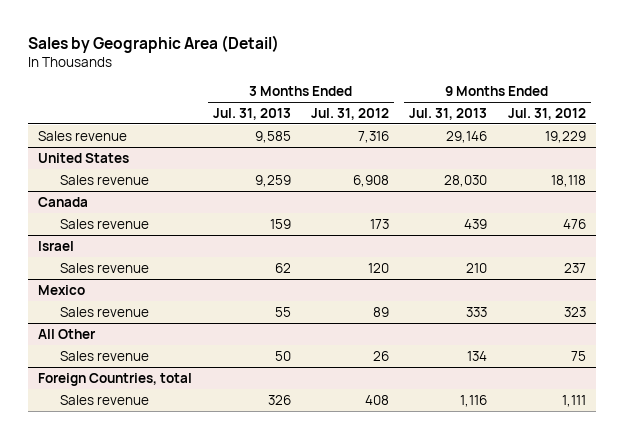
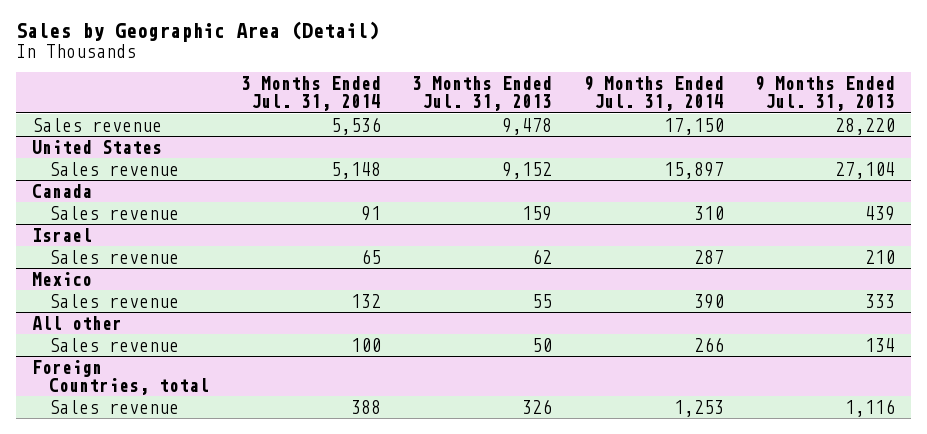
- | 3 Months Ended Jul. 31, 2013 | 3 Months Ended Jul. 31, 2012 | 9 Months Ended Jul. 31, 2013 | 9 Months Ended Jul. 31, 2012
+ | 3 Months Ended Jul. 31, 2014 | 3 Months Ended Jul. 31, 2013 | 9 Months Ended Jul. 31, 2014 | 9 Months Ended Jul. 31, 2013
- Sales revenue | 9,585 | 7,316 | 29,146 | 19,229
+ Sales revenue | 5,536 | 9,478 | 17,150 | 28,220
@ United States
- Sales revenue | 9,259 | 6,908 | 28,030 | 18,118
+ Sales revenue | 5,148 | 9,152 | 15,897 | 27,104
- All Other
+ All other

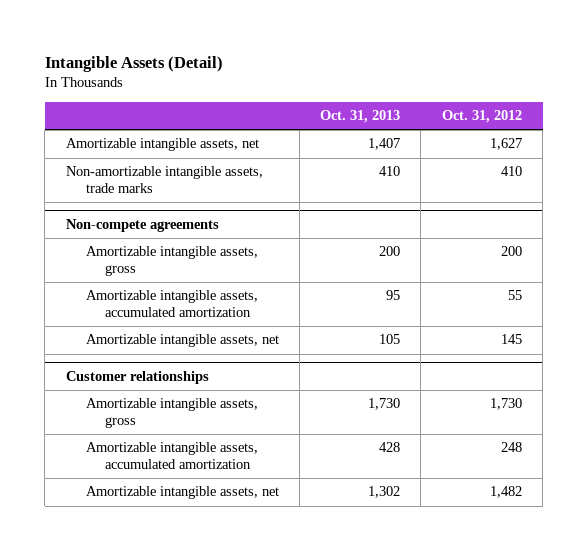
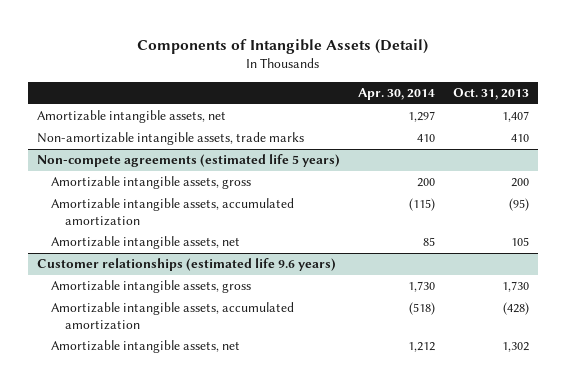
- Intangible Assets (Detail)
+ Components of Intangible Assets (Detail)
- | Oct. 31, 2013 | Oct. 31, 2012
+ | Apr. 30, 2014 | Oct. 31, 2013
- Non-compete agreements
+ Non-compete agreements (estimated life 5 years)
- Amortizable intangible assets, accumulated amortization | 95 | 55
+ Amortizable intangible assets, accumulated amortization | (115) | (95)
- Customer relationships
+ Customer relationships (estimated life 9.6 years)
- Amortizable intangible assets, accumulated amortization | 428 | 248
+ Amortizable intangible assets, accumulated amortization | (518) | (428)

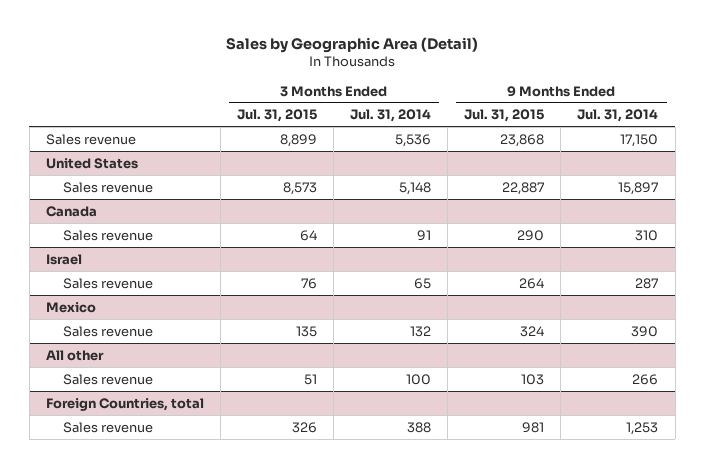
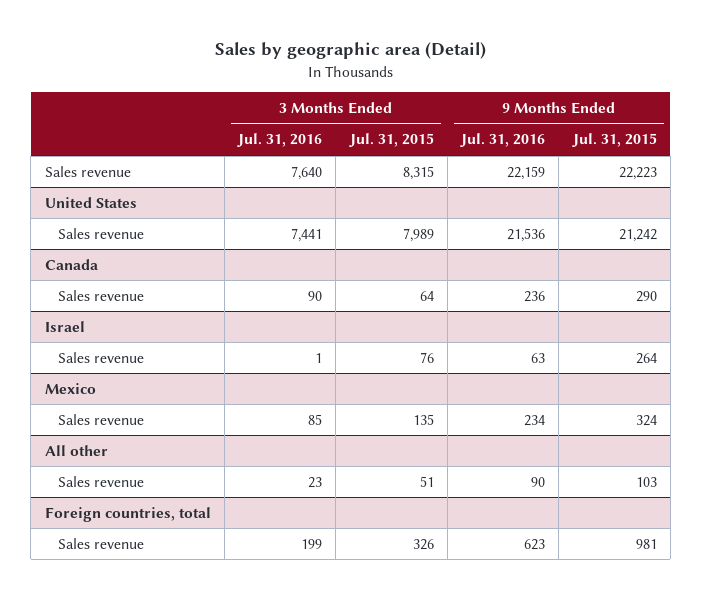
- Sales by Geographic Area (Detail)
+ Sales by geographic area (Detail)
- | 3 Months Ended Jul. 31, 2015 | 3 Months Ended Jul. 31, 2014 | 9 Months Ended Jul. 31, 2015 | 9 Months Ended Jul. 31, 2014
+ | 3 Months Ended Jul. 31, 2016 | 3 Months Ended Jul. 31, 2015 | 9 Months Ended Jul. 31, 2016 | 9 Months Ended Jul. 31, 2015
- Sales revenue | 8,899 | 5,536 | 23,868 | 17,150
+ Sales revenue | 7,640 | 8,315 | 22,159 | 22,223
@ United States
- Sales revenue | 8,573 | 5,148 | 22,887 | 15,897
+ Sales revenue | 7,441 | 7,989 | 21,536 | 21,242
- Foreign Countries, total
+ Foreign countries, total

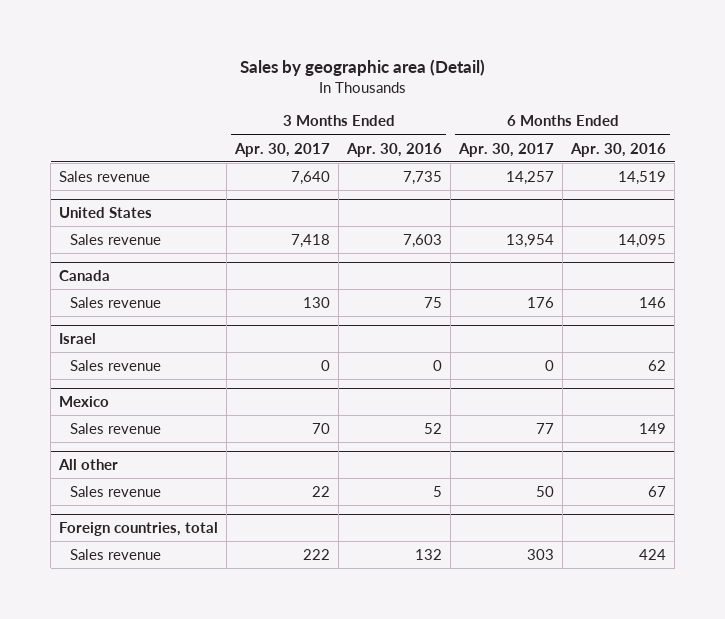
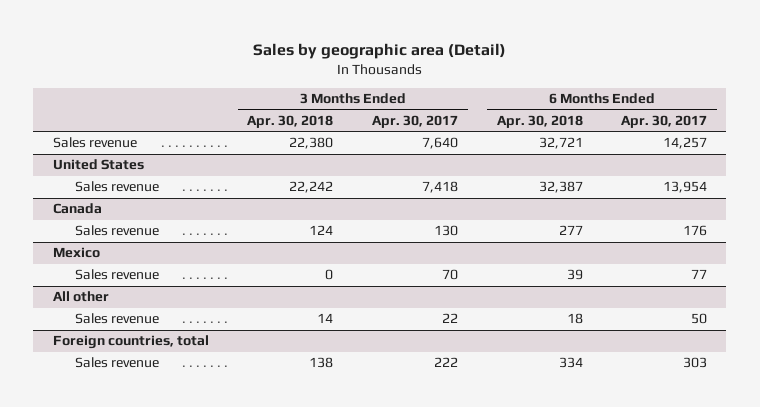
- | 3 Months Ended Apr. 30, 2017 | 3 Months Ended Apr. 30, 2016 | 6 Months Ended Apr. 30, 2017 | 6 Months Ended Apr. 30, 2016
+ | 3 Months Ended Apr. 30, 2018 | 3 Months Ended Apr. 30, 2017 | 6 Months Ended Apr. 30, 2018 | 6 Months Ended Apr. 30, 2017
- Israel
- Sales revenue | 0 | 0 | 0 | 62

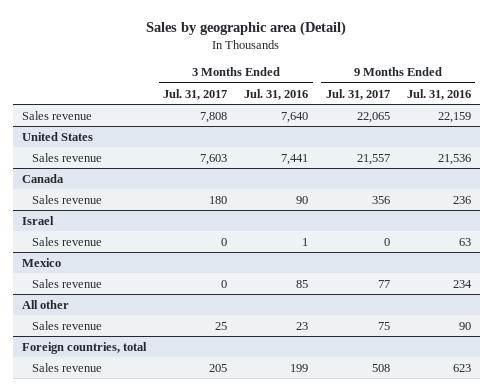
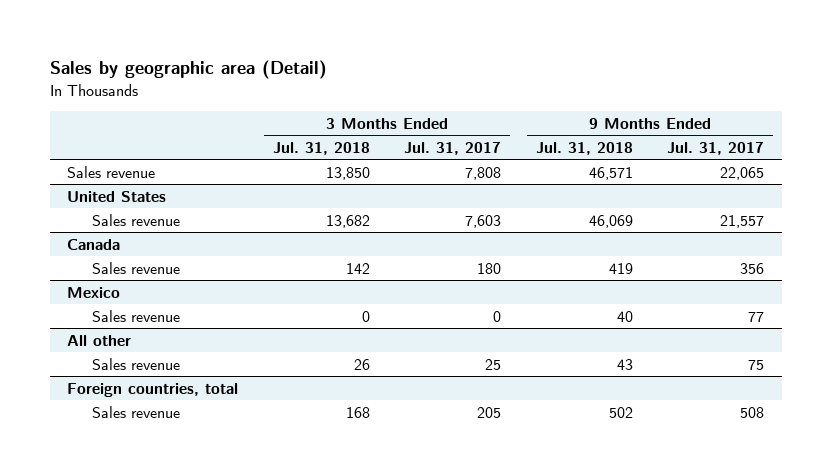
- | 3 Months Ended Jul. 31, 2017 | 3 Months Ended Jul. 31, 2016 | 9 Months Ended Jul. 31, 2017 | 9 Months Ended Jul. 31, 2016
+ | 3 Months Ended Jul. 31, 2018 | 3 Months Ended Jul. 31, 2017 | 9 Months Ended Jul. 31, 2018 | 9 Months Ended Jul. 31, 2017
- Israel
- Sales revenue | 0 | 1 | 0 | 63

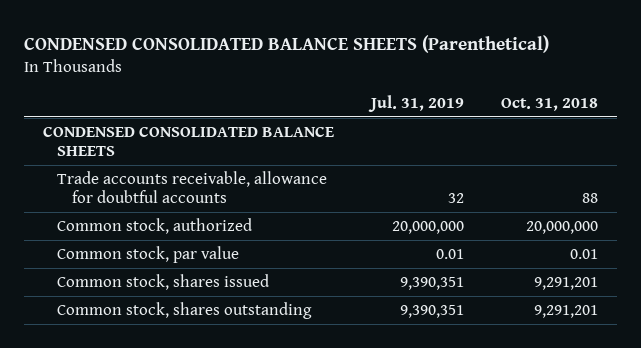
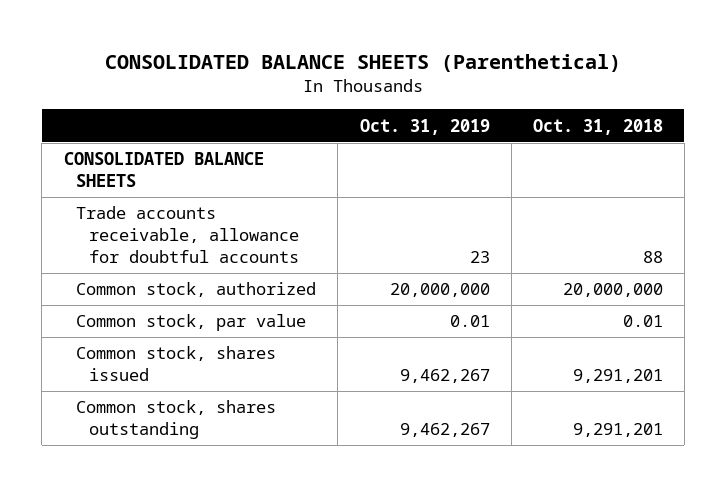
- CONDENSED CONSOLIDATED BALANCE SHEETS (Parenthetical)
+ CONSOLIDATED BALANCE SHEETS (Parenthetical)
- | Jul. 31, 2019 | Oct. 31, 2018
+ | Oct. 31, 2019 | Oct. 31, 2018
- CONDENSED CONSOLIDATED BALANCE SHEETS
+ CONSOLIDATED BALANCE SHEETS

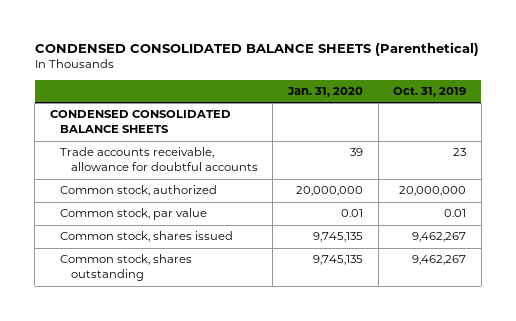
- CONSOLIDATED BALANCE SHEETS (Parenthetical)
+ CONDENSED CONSOLIDATED BALANCE SHEETS (Parenthetical)
- | Oct. 31, 2019 | Oct. 31, 2018
+ | Jan. 31, 2020 | Oct. 31, 2019
- CONSOLIDATED BALANCE SHEETS
+ CONDENSED CONSOLIDATED BALANCE SHEETS

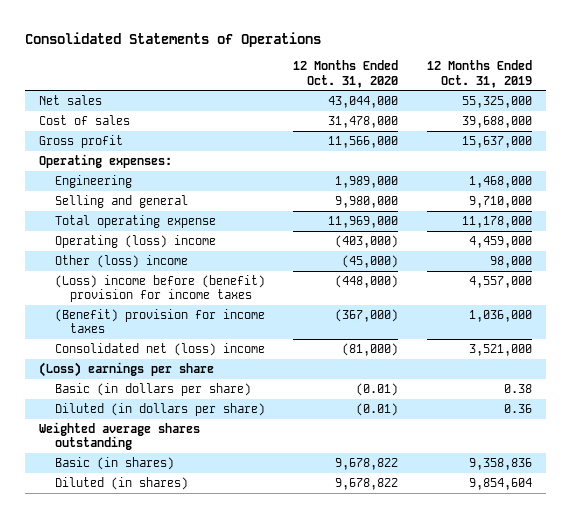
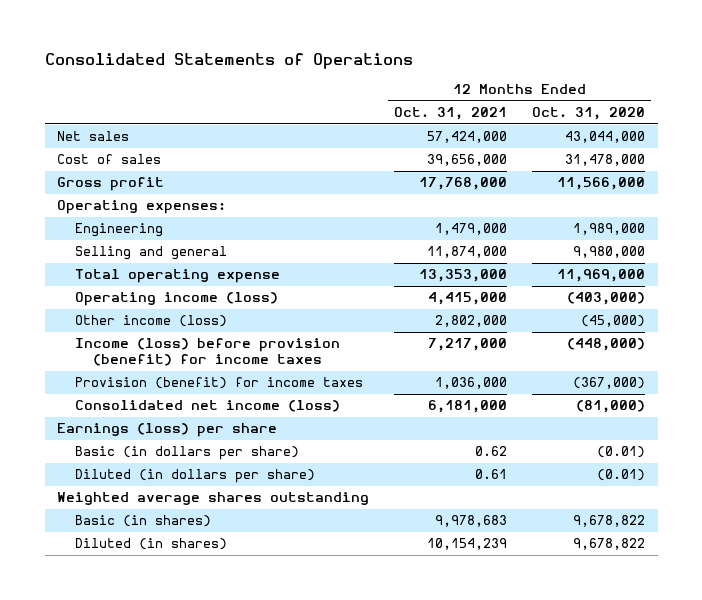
- | 12 Months Ended Oct. 31, 2020 | 12 Months Ended Oct. 31, 2019
+ | 12 Months Ended Oct. 31, 2021 | 12 Months Ended Oct. 31, 2020
- Operating (loss) income | (403,000) | 4,459,000
- Other (loss) income | (45,000) | 98,000
- (Loss) income before (benefit) provision for income taxes | (448,000) | 4,557,000
- (Benefit) provision for income taxes | (367,000) | 1,036,000
- Consolidated net (loss) income | (81,000) | 3,521,000
- (Loss) earnings per share
+ Operating income (loss) | 4,415,000 | (403,000)
+ Other income (loss) | 2,802,000 | (45,000)
+ Income (loss) before provision (benefit) for income taxes | 7,217,000 | (448,000)
+ Provision (benefit) for income taxes | 1,036,000 | (367,000)
+ Consolidated net income (loss) | 6,181,000 | (81,000)
+ Earnings (loss) per share

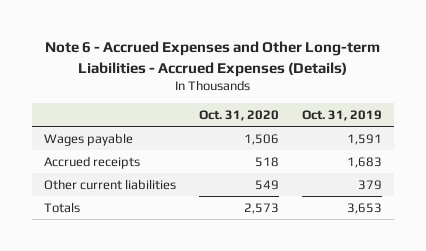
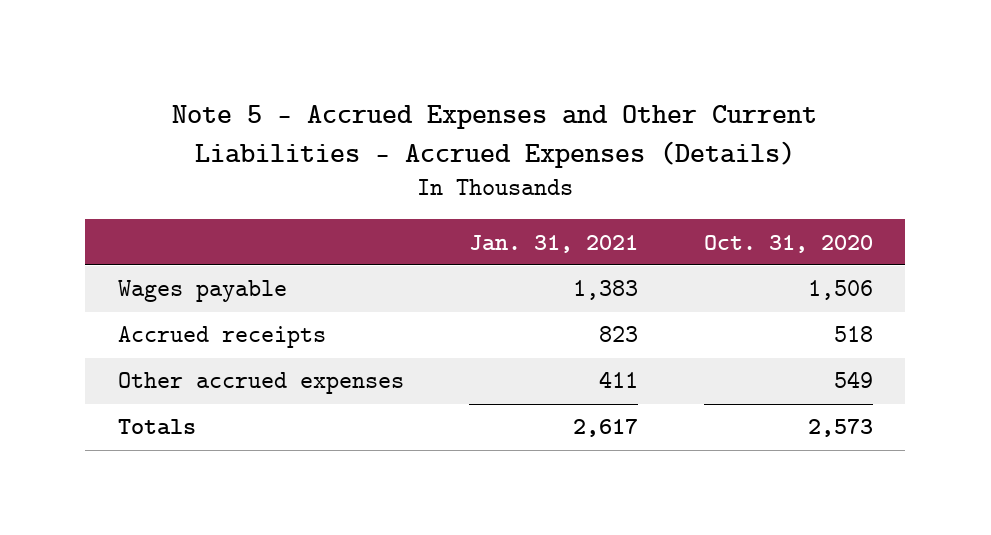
- Note 6 - Accrued Expenses and Other Long-term Liabilities - Accrued Expenses (Details)
+ Note 5 - Accrued Expenses and Other Current Liabilities - Accrued Expenses (Details)
- | Oct. 31, 2020 | Oct. 31, 2019
+ | Jan. 31, 2021 | Oct. 31, 2020
- Other current liabilities | 549 | 379
+ Other accrued expenses | 411 | 549

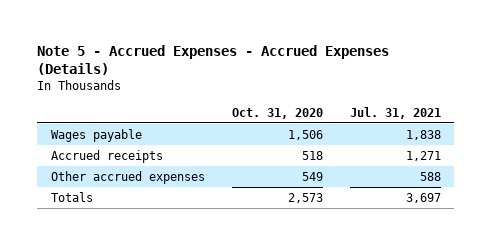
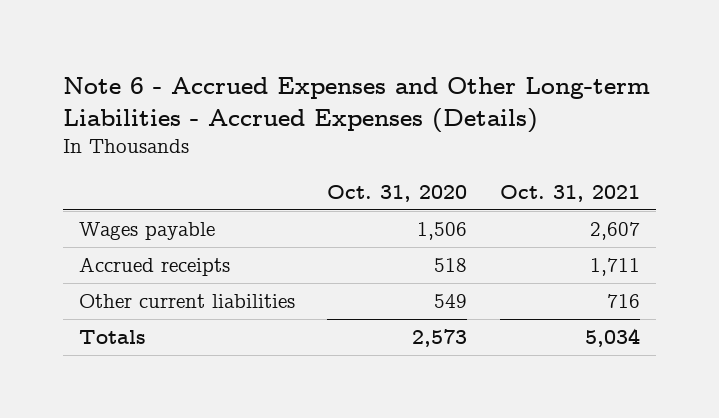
- Note 5 - Accrued Expenses - Accrued Expenses (Details)
+ Note 6 - Accrued Expenses and Other Long-term Liabilities - Accrued Expenses (Details)
- | Oct. 31, 2020 | Jul. 31, 2021
+ | Oct. 31, 2020 | Oct. 31, 2021
- Other accrued expenses | 549 | 588
+ Other current liabilities | 549 | 716

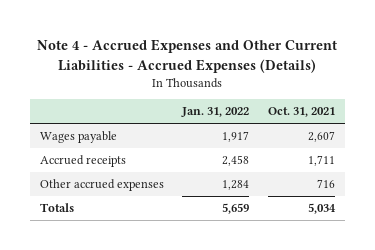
- Note 6 - Accrued Expenses and Other Long-term Liabilities - Accrued Expenses (Details)
+ Note 4 - Accrued Expenses and Other Current Liabilities - Accrued Expenses (Details)
- | Oct. 31, 2020 | Oct. 31, 2021
+ | Jan. 31, 2022 | Oct. 31, 2021
- Other current liabilities | 549 | 716
+ Other accrued expenses | 1,284 | 716

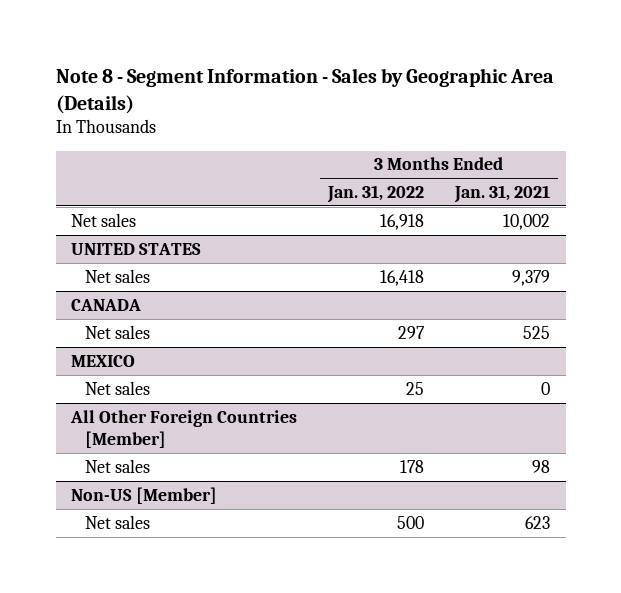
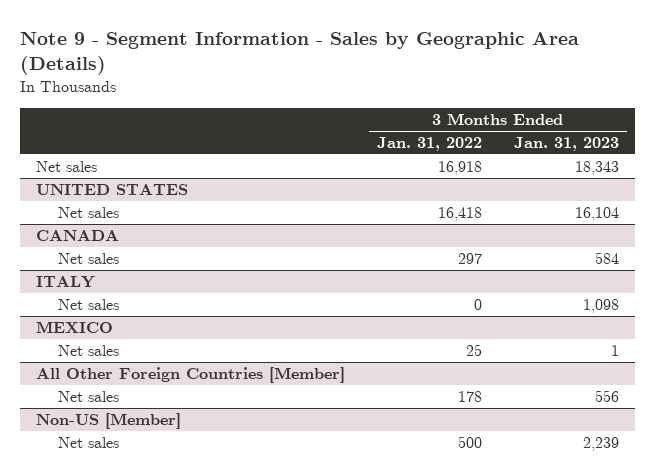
- Note 8 - Segment Information - Sales by Geographic Area (Details)
+ Note 9 - Segment Information - Sales by Geographic Area (Details)
- | 3 Months Ended Jan. 31, 2022 | 3 Months Ended Jan. 31, 2021
+ | 3 Months Ended Jan. 31, 2022 | 3 Months Ended Jan. 31, 2023
+ ITALY
+ Net sales | 0 | 1,098

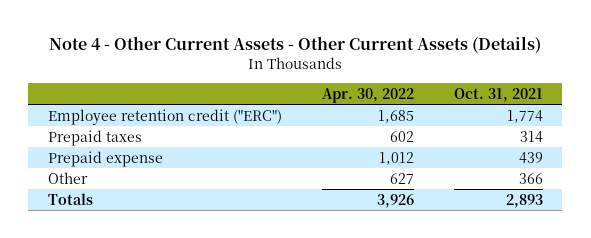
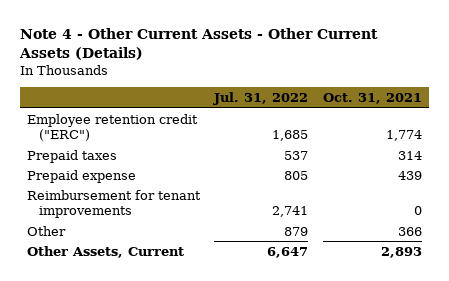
- | Apr. 30, 2022 | Oct. 31, 2021
+ | Jul. 31, 2022 | Oct. 31, 2021
+ Reimbursement for tenant improvements | 2,741 | 0
- Totals | 3,926 | 2,893
+ Other Assets, Current | 6,647 | 2,893

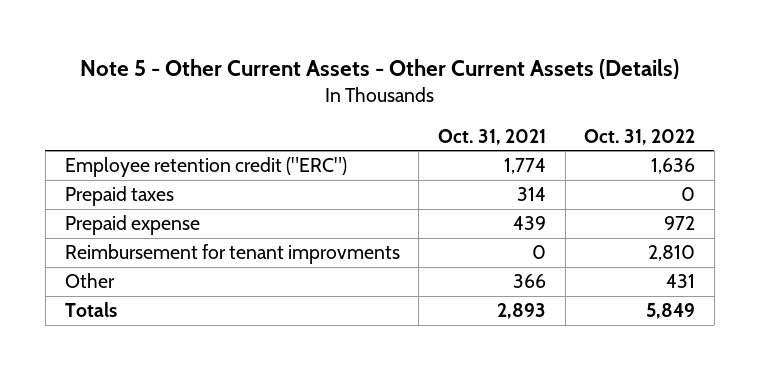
- Note 4 - Other Current Assets - Other Current Assets (Details)
+ Note 5 - Other Current Assets - Other Current Assets (Details)
- | Jul. 31, 2022 | Oct. 31, 2021
+ | Oct. 31, 2021 | Oct. 31, 2022
- Reimbursement for tenant improvements | 2,741 | 0
+ Reimbursement for tenant improvments | 0 | 2,810
- Other Assets, Current | 6,647 | 2,893
+ Totals | 2,893 | 5,849

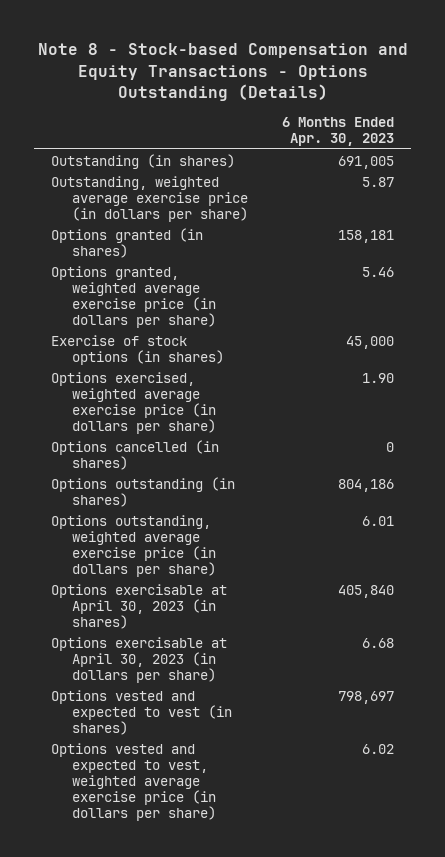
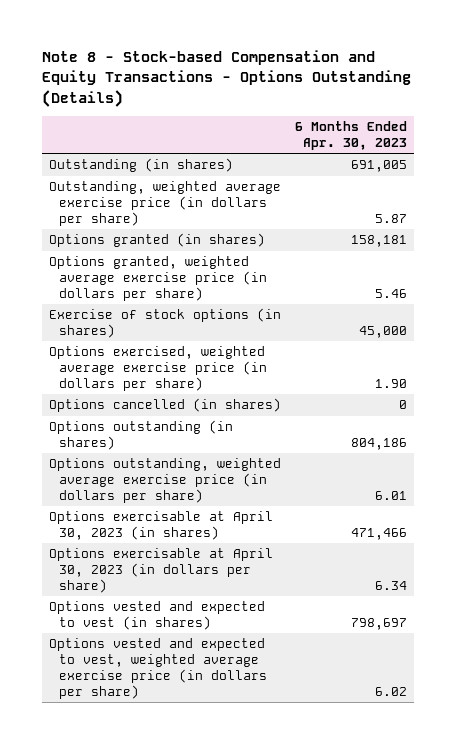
- Options exercisable at April 30, 2023 (in shares) | 405,840
- Options exercisable at April 30, 2023 (in dollars per share) | 6.68
+ Options exercisable at April 30, 2023 (in shares) | 471,466
+ Options exercisable at April 30, 2023 (in dollars per share) | 6.34

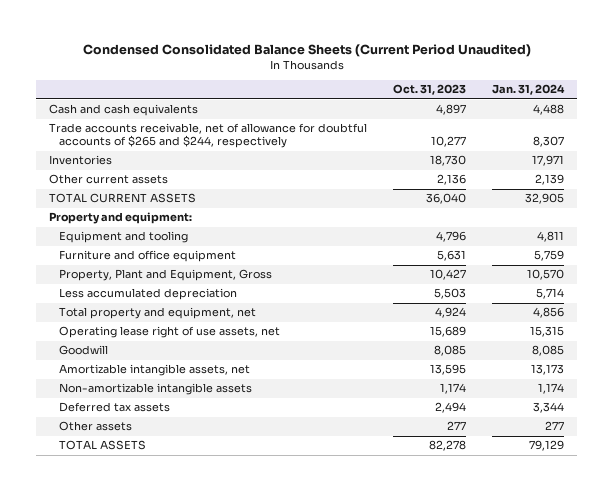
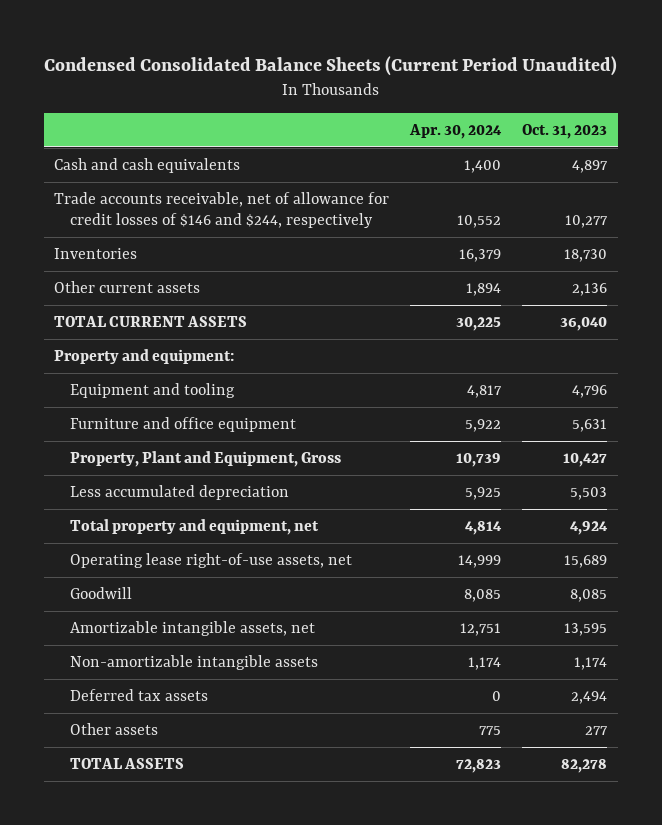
- | Oct. 31, 2023 | Jan. 31, 2024
+ | Apr. 30, 2024 | Oct. 31, 2023
- Trade accounts receivable, net of allowance for doubtful accounts of $265 and $244, respectively | 10,277 | 8,307
+ Trade accounts receivable, net of allowance for credit losses of $146 and $244, respectively | 10,552 | 10,277
- Operating lease right of use assets, net | 15,689 | 15,315
+ Operating lease right-of-use assets, net | 14,999 | 15,689

